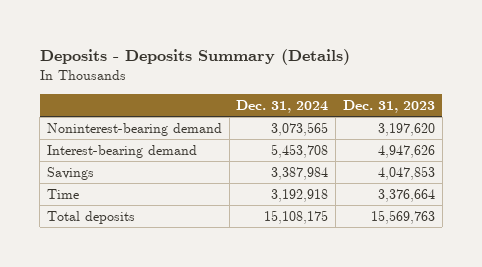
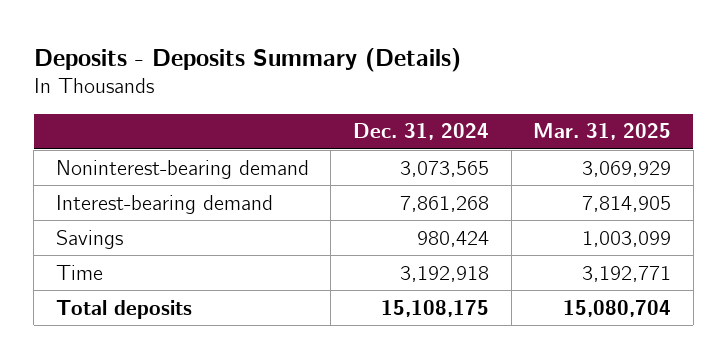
- | Dec. 31, 2024 | Dec. 31, 2023
+ | Dec. 31, 2024 | Mar. 31, 2025
- Interest-bearing demand | 5,453,708 | 4,947,626
- Savings | 3,387,984 | 4,047,853
+ Interest-bearing demand | 7,861,268 | 7,814,905
+ Savings | 980,424 | 1,003,099

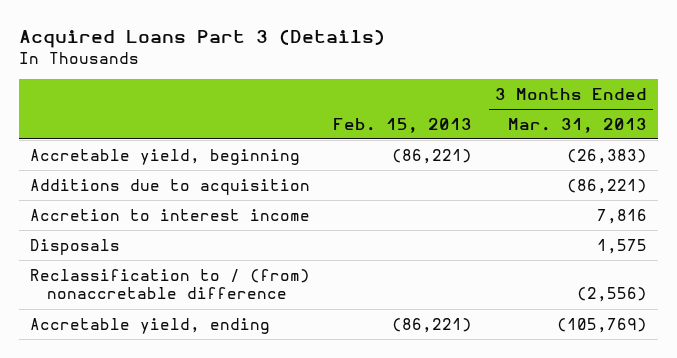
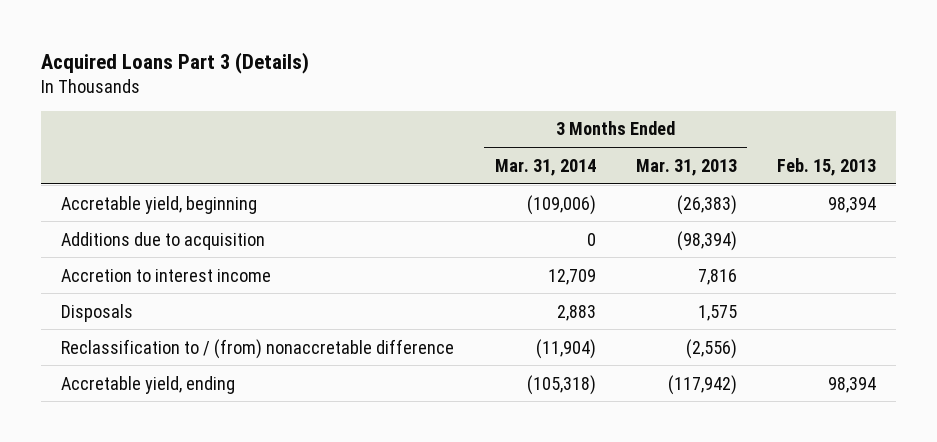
- | Feb. 15, 2013 | 3 Months Ended Mar. 31, 2013
+ | 3 Months Ended Mar. 31, 2014 | 3 Months Ended Mar. 31, 2013 | Feb. 15, 2013
- Accretable yield, beginning | (86,221) | (26,383)
- Additions due to acquisition | | (86,221)
+ Accretable yield, beginning | (109,006) | (26,383) | 98,394
+ Additions due to acquisition | 0 | (98,394) |
- Accretable yield, ending | (86,221) | (105,769)
+ Accretable yield, ending | (105,318) | (117,942) | 98,394

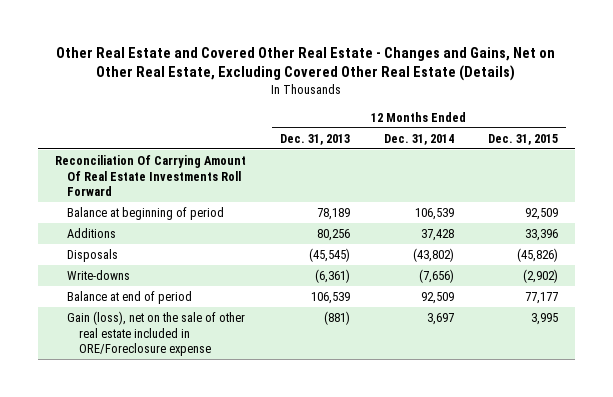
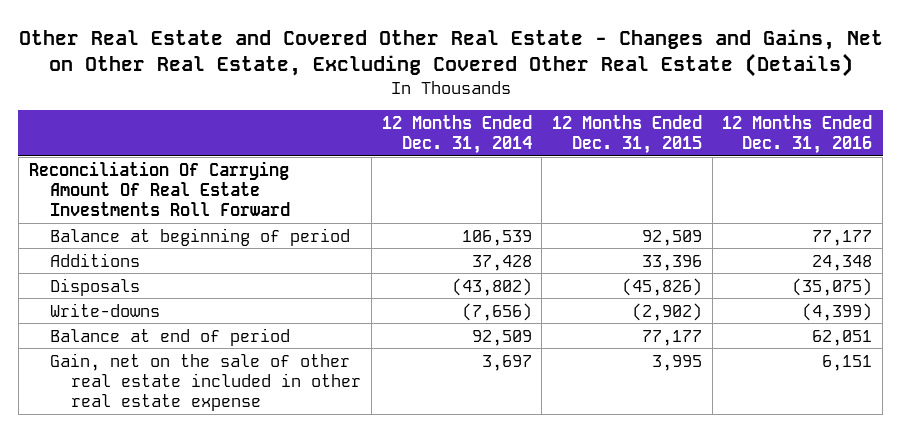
- | 12 Months Ended Dec. 31, 2013 | 12 Months Ended Dec. 31, 2014 | 12 Months Ended Dec. 31, 2015
+ | 12 Months Ended Dec. 31, 2014 | 12 Months Ended Dec. 31, 2015 | 12 Months Ended Dec. 31, 2016
- Gain (loss), net on the sale of other real estate included in ORE/Foreclosure expense | (881) | 3,697 | 3,995
+ Gain, net on the sale of other real estate included in other real estate expense | 3,697 | 3,995 | 6,151

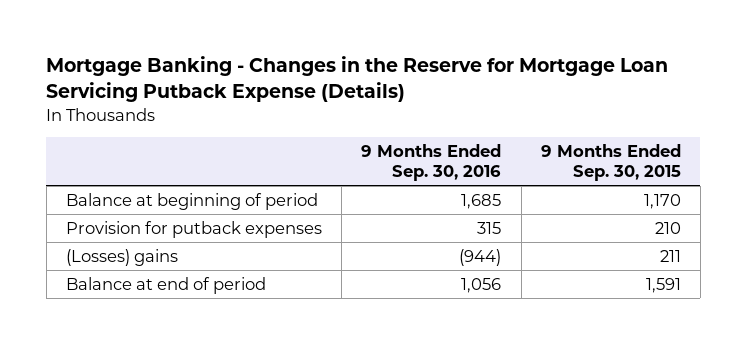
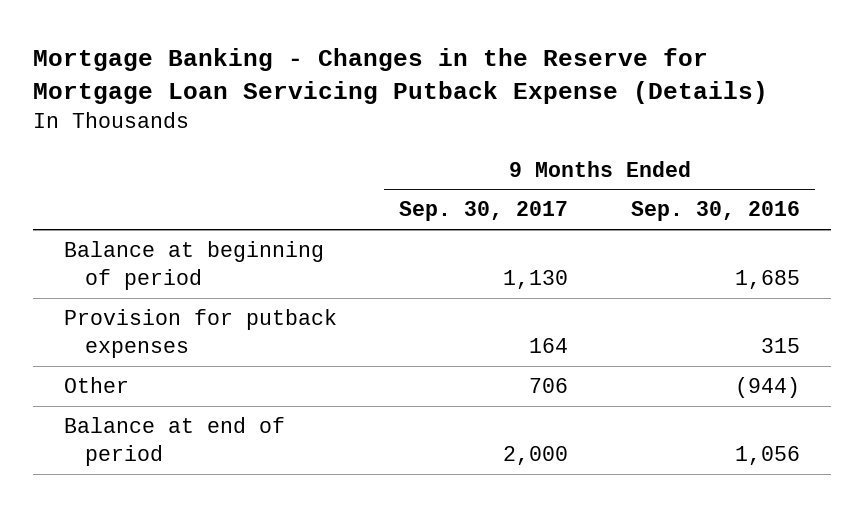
- | 9 Months Ended Sep. 30, 2016 | 9 Months Ended Sep. 30, 2015
+ | 9 Months Ended Sep. 30, 2017 | 9 Months Ended Sep. 30, 2016
- (Losses) gains | (944) | 211
+ Other | 706 | (944)

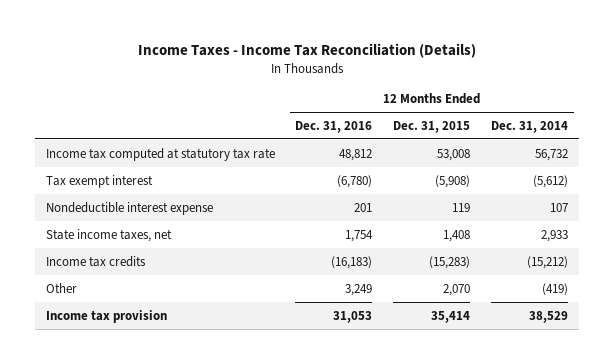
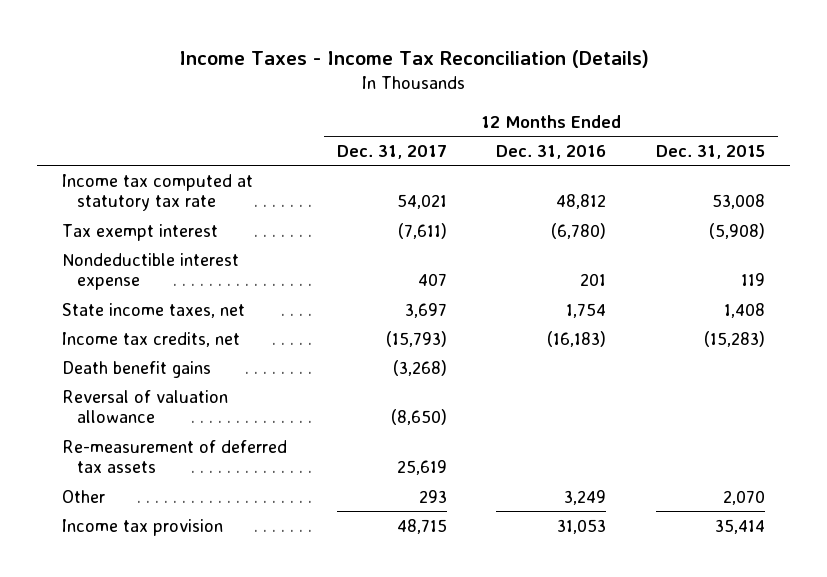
- | 12 Months Ended Dec. 31, 2016 | 12 Months Ended Dec. 31, 2015 | 12 Months Ended Dec. 31, 2014
+ | 12 Months Ended Dec. 31, 2017 | 12 Months Ended Dec. 31, 2016 | 12 Months Ended Dec. 31, 2015
- Income tax credits | (16,183) | (15,283) | (15,212)
+ Income tax credits, net | (15,793) | (16,183) | (15,283)
+ Death benefit gains | (3,268) | |
+ Reversal of valuation allowance | (8,650) | |
+ Re-measurement of deferred tax assets | 25,619 | |

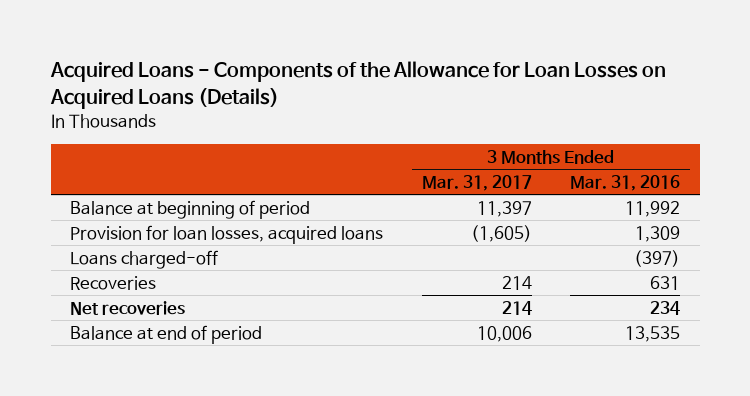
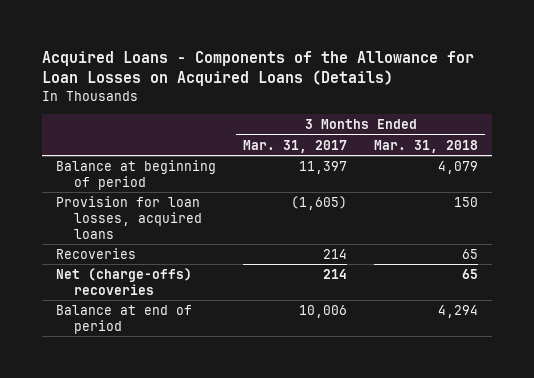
- | 3 Months Ended Mar. 31, 2017 | 3 Months Ended Mar. 31, 2016
+ | 3 Months Ended Mar. 31, 2017 | 3 Months Ended Mar. 31, 2018
- Loans charged-off | | (397)
- Net recoveries | 214 | 234
+ Net (charge-offs) recoveries | 214 | 65

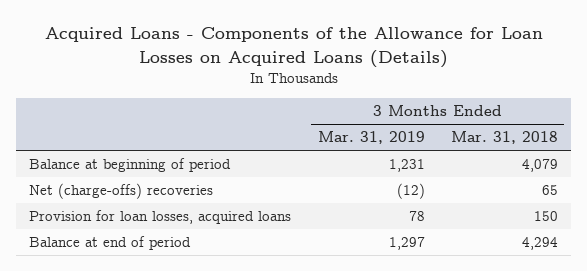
- | 3 Months Ended Mar. 31, 2017 | 3 Months Ended Mar. 31, 2018
+ | 3 Months Ended Mar. 31, 2019 | 3 Months Ended Mar. 31, 2018
- Recoveries | 214 | 65
moved down: Provision for loan losses, acquired loans | 78 | 150

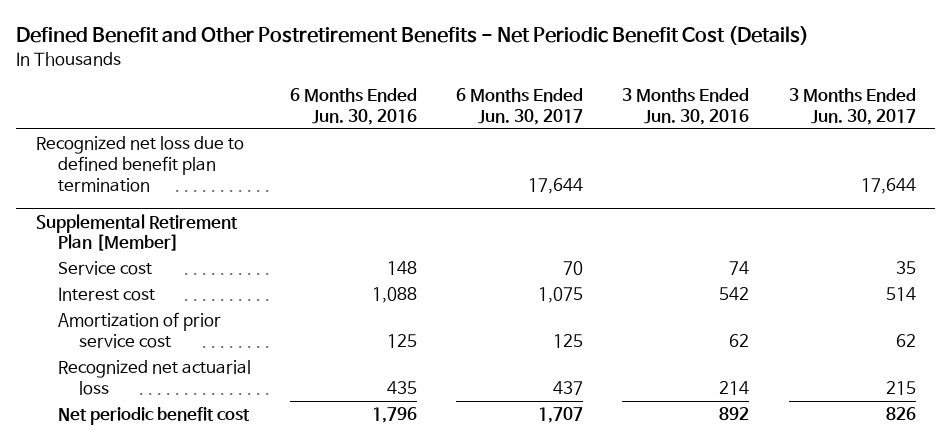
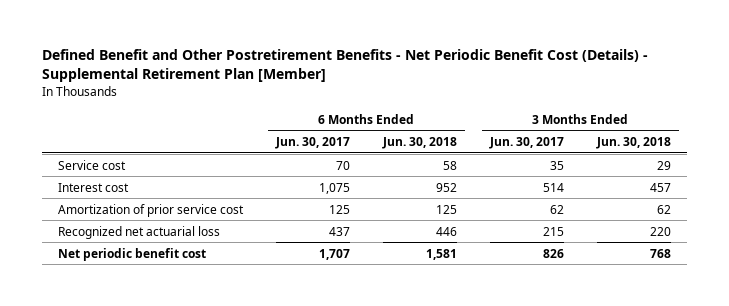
- Defined Benefit and Other Postretirement Benefits - Net Periodic Benefit Cost (Details)
+ Defined Benefit and Other Postretirement Benefits - Net Periodic Benefit Cost (Details) - Supplemental Retirement Plan [Member]
- | 6 Months Ended Jun. 30, 2016 | 6 Months Ended Jun. 30, 2017 | 3 Months Ended Jun. 30, 2016 | 3 Months Ended Jun. 30, 2017
+ | 6 Months Ended Jun. 30, 2017 | 6 Months Ended Jun. 30, 2018 | 3 Months Ended Jun. 30, 2017 | 3 Months Ended Jun. 30, 2018
- Recognized net loss due to defined benefit plan termination | | 17,644 | | 17,644
- Supplemental Retirement Plan [Member]

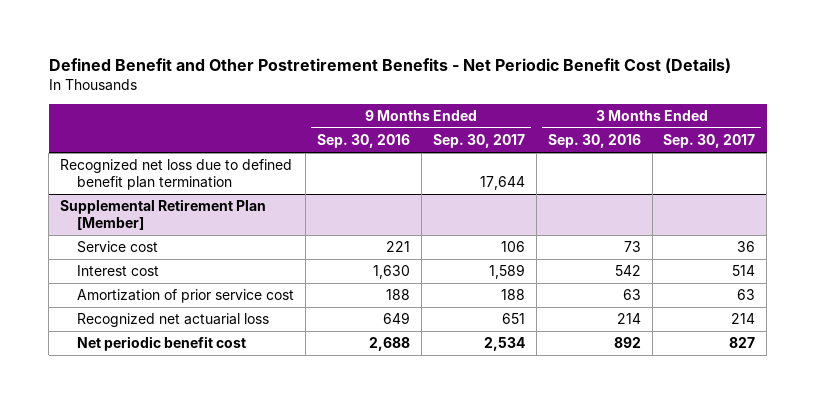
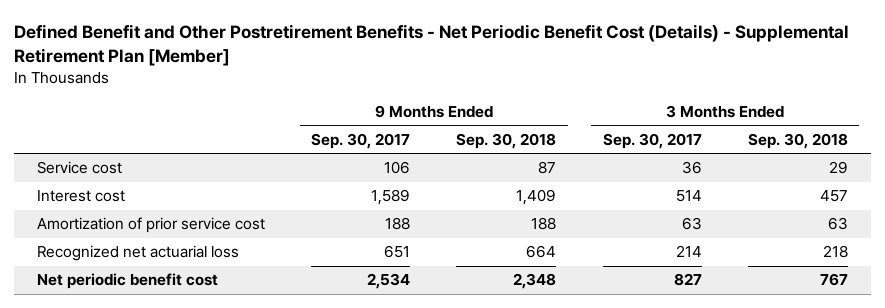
- Defined Benefit and Other Postretirement Benefits - Net Periodic Benefit Cost (Details)
+ Defined Benefit and Other Postretirement Benefits - Net Periodic Benefit Cost (Details) - Supplemental Retirement Plan [Member]
- | 9 Months Ended Sep. 30, 2016 | 9 Months Ended Sep. 30, 2017 | 3 Months Ended Sep. 30, 2016 | 3 Months Ended Sep. 30, 2017
+ | 9 Months Ended Sep. 30, 2017 | 9 Months Ended Sep. 30, 2018 | 3 Months Ended Sep. 30, 2017 | 3 Months Ended Sep. 30, 2018
- Recognized net loss due to defined benefit plan termination | | 17,644 | |
- Supplemental Retirement Plan [Member]

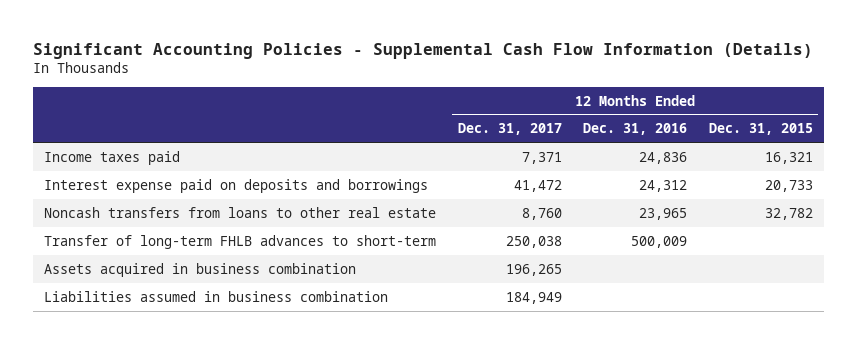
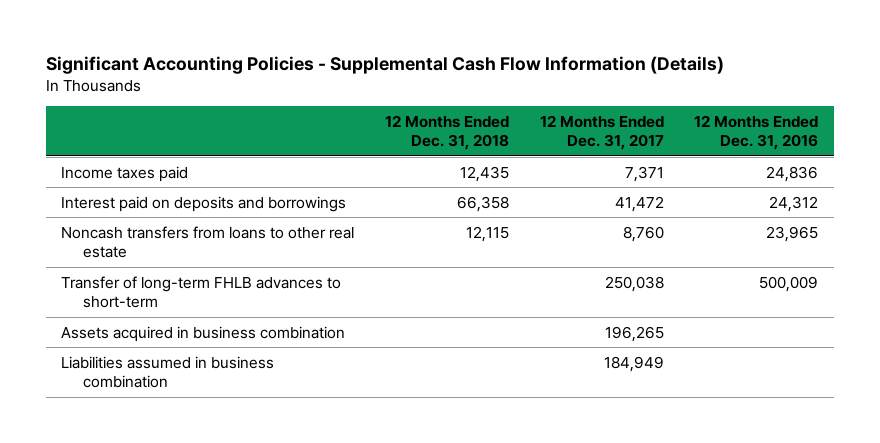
- | 12 Months Ended Dec. 31, 2017 | 12 Months Ended Dec. 31, 2016 | 12 Months Ended Dec. 31, 2015
+ | 12 Months Ended Dec. 31, 2018 | 12 Months Ended Dec. 31, 2017 | 12 Months Ended Dec. 31, 2016
- Interest expense paid on deposits and borrowings | 41,472 | 24,312 | 20,733
+ Interest paid on deposits and borrowings | 66,358 | 41,472 | 24,312

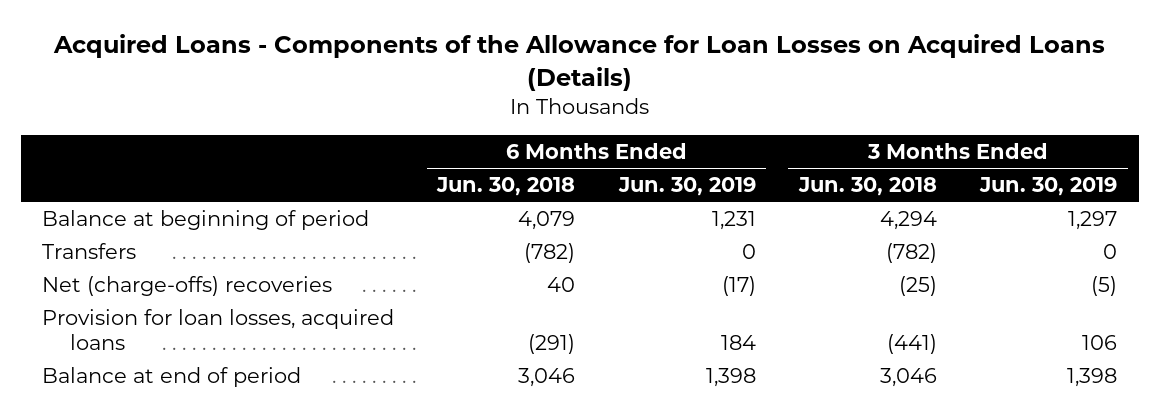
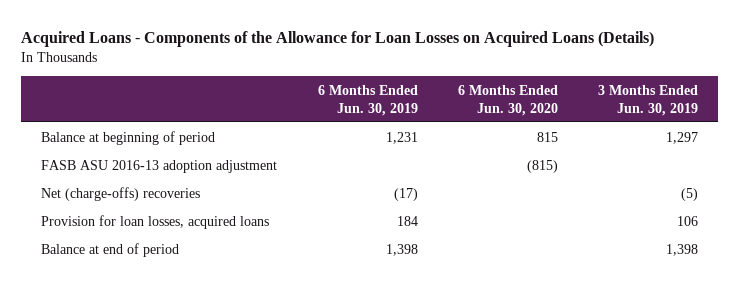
- | 6 Months Ended Jun. 30, 2018 | 6 Months Ended Jun. 30, 2019 | 3 Months Ended Jun. 30, 2018 | 3 Months Ended Jun. 30, 2019
+ | 6 Months Ended Jun. 30, 2019 | 6 Months Ended Jun. 30, 2020 | 3 Months Ended Jun. 30, 2019
- Transfers | (782) | 0 | (782) | 0
+ FASB ASU 2016-13 adoption adjustment | | (815) |

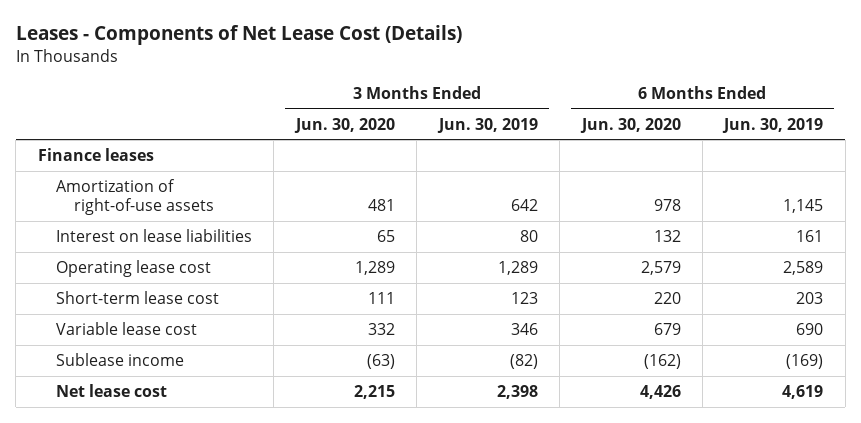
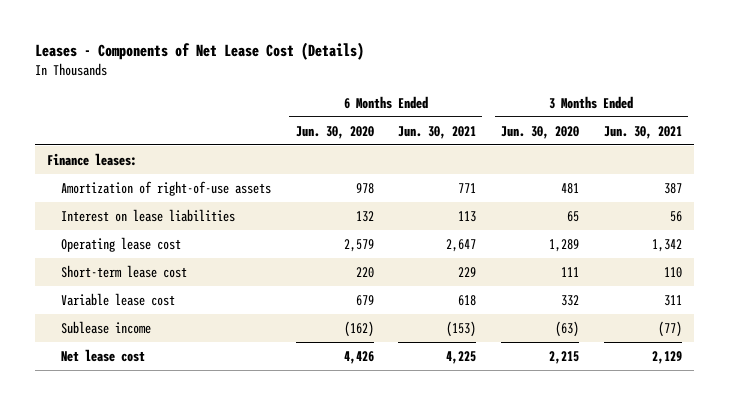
- | 3 Months Ended Jun. 30, 2020 | 3 Months Ended Jun. 30, 2019 | 6 Months Ended Jun. 30, 2020 | 6 Months Ended Jun. 30, 2019
+ | 6 Months Ended Jun. 30, 2020 | 6 Months Ended Jun. 30, 2021 | 3 Months Ended Jun. 30, 2020 | 3 Months Ended Jun. 30, 2021
- Finance leases
+ Finance leases:

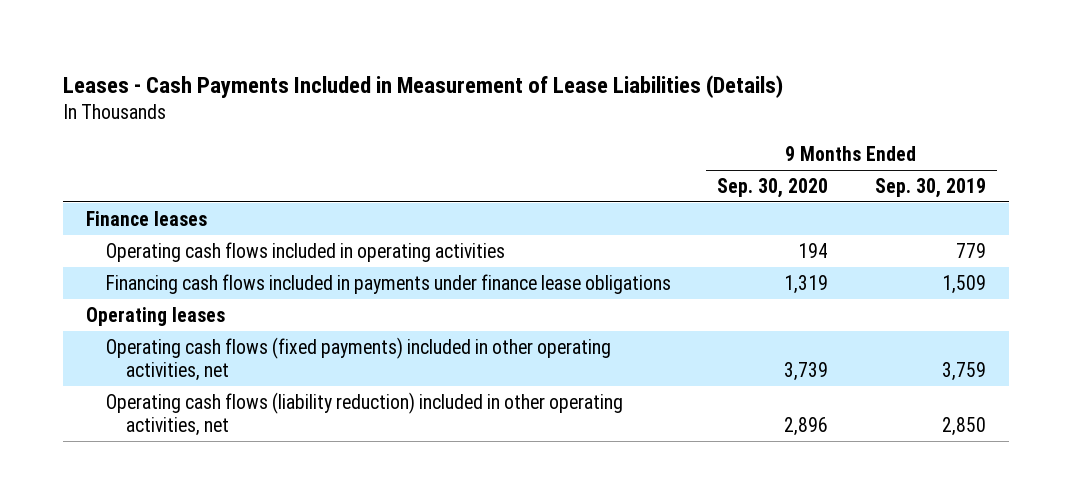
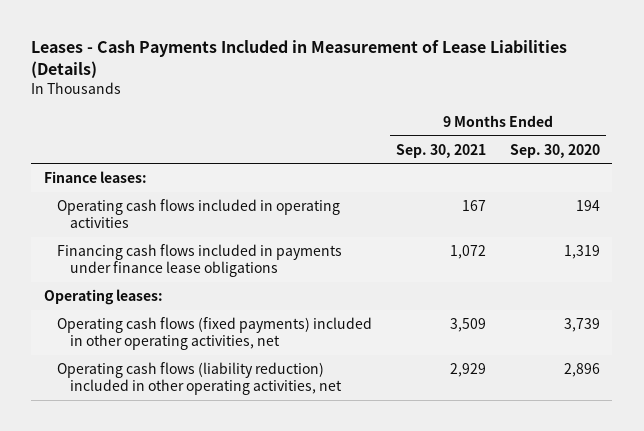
- | 9 Months Ended Sep. 30, 2020 | 9 Months Ended Sep. 30, 2019
+ | 9 Months Ended Sep. 30, 2021 | 9 Months Ended Sep. 30, 2020
- Finance leases
+ Finance leases:
- Operating leases
+ Operating leases:

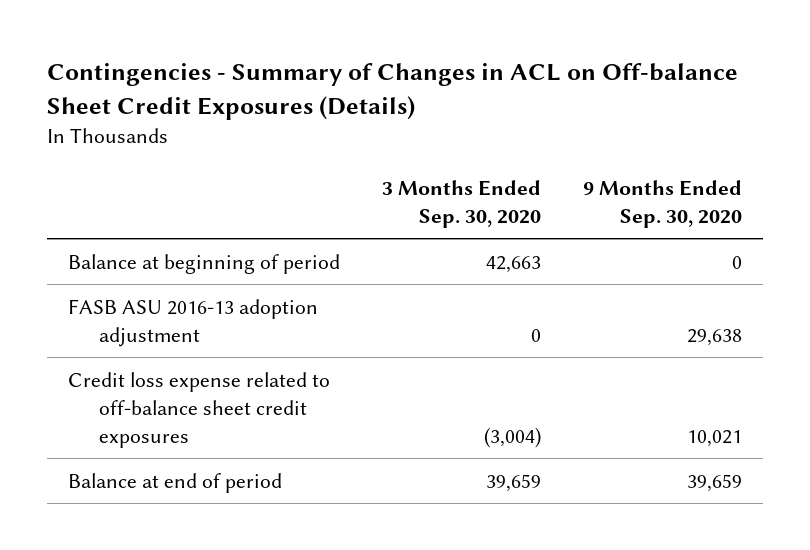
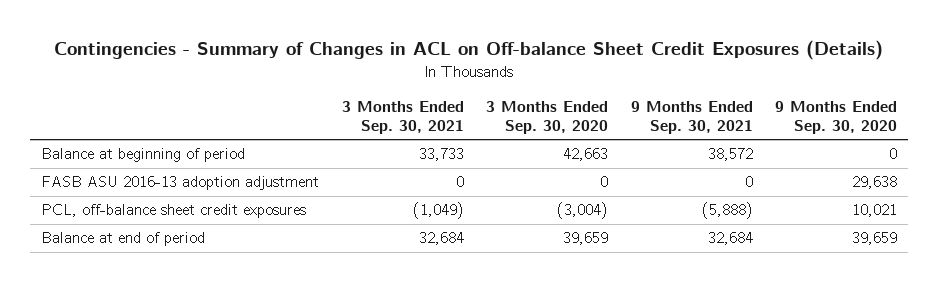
- | 3 Months Ended Sep. 30, 2020 | 9 Months Ended Sep. 30, 2020
+ | 3 Months Ended Sep. 30, 2021 | 3 Months Ended Sep. 30, 2020 | 9 Months Ended Sep. 30, 2021 | 9 Months Ended Sep. 30, 2020
- Credit loss expense related to off-balance sheet credit exposures | (3,004) | 10,021
+ PCL, off-balance sheet credit exposures | (1,049) | (3,004) | (5,888) | 10,021

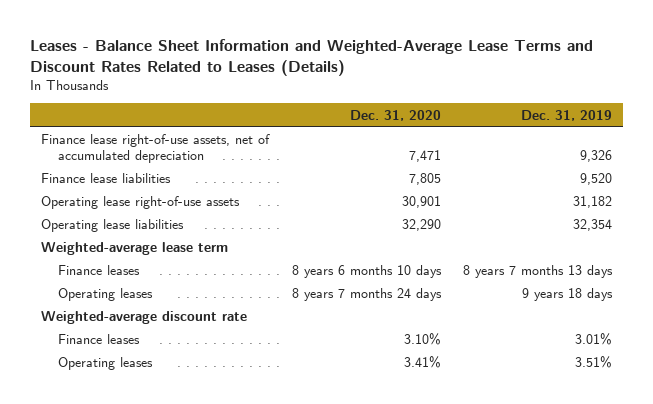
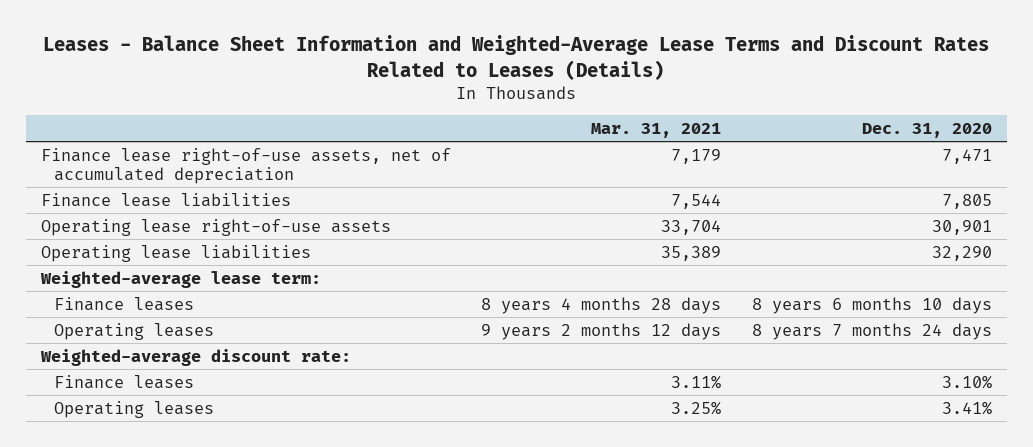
- | Dec. 31, 2020 | Dec. 31, 2019
+ | Mar. 31, 2021 | Dec. 31, 2020
- Weighted-average lease term
+ Weighted-average lease term:
- Weighted-average discount rate
+ Weighted-average discount rate:

